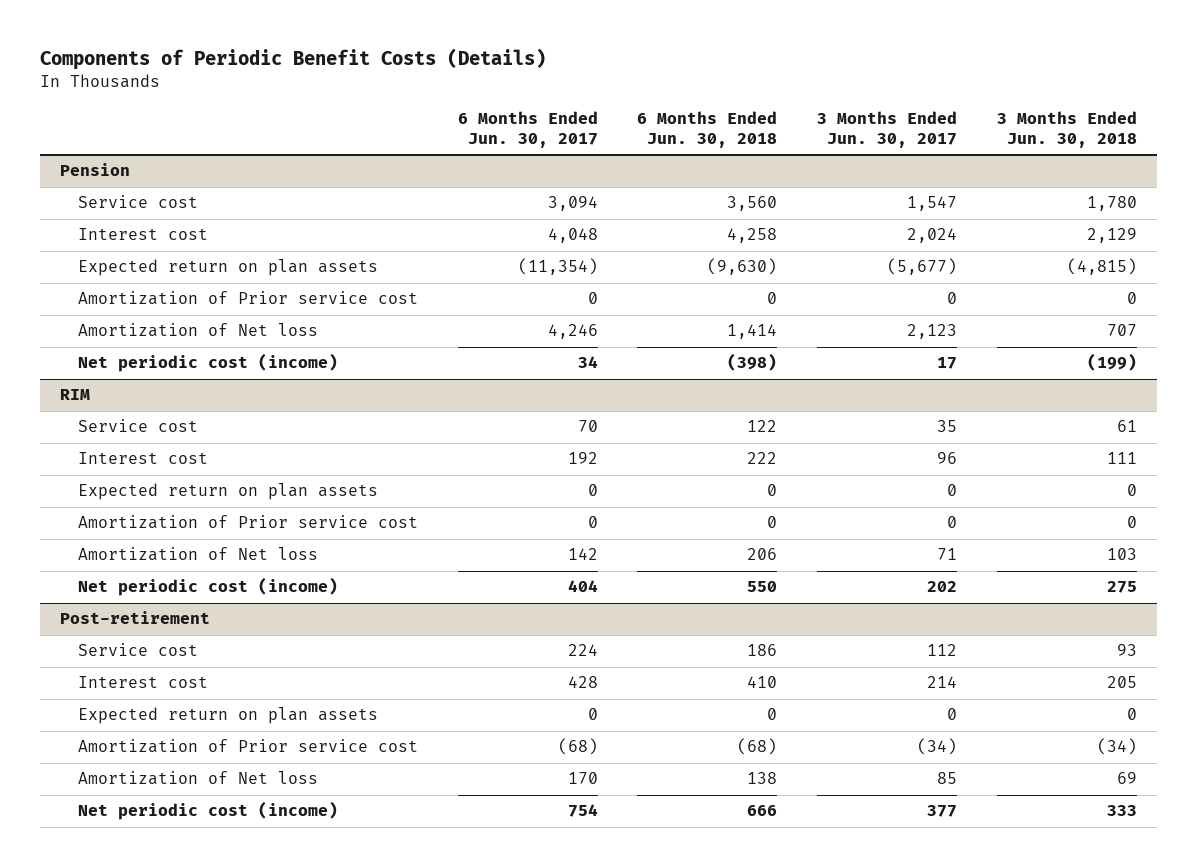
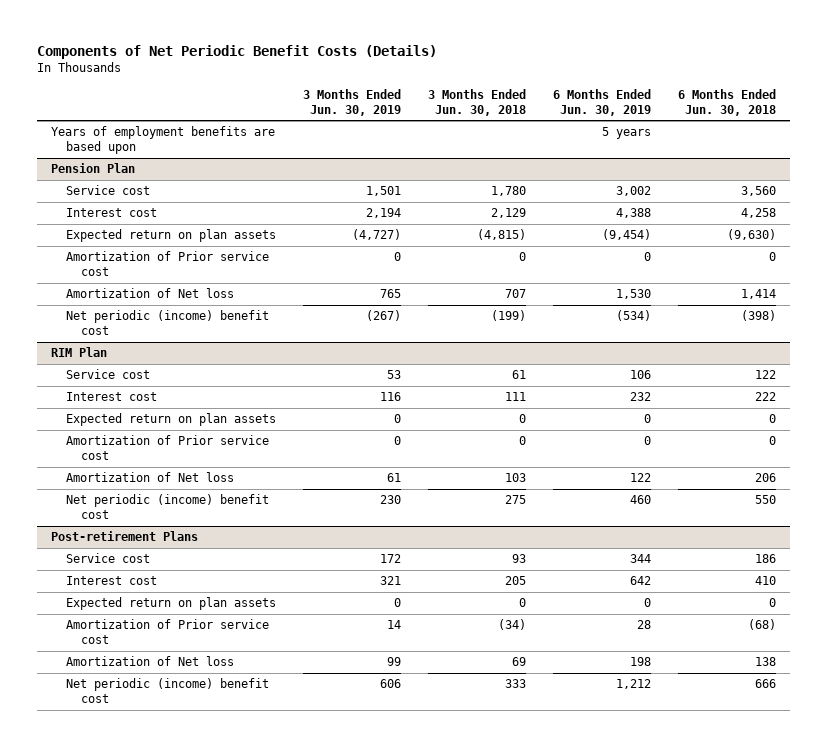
- Components of Periodic Benefit Costs (Details)
+ Components of Net Periodic Benefit Costs (Details)
- | 6 Months Ended Jun. 30, 2017 | 6 Months Ended Jun. 30, 2018 | 3 Months Ended Jun. 30, 2017 | 3 Months Ended Jun. 30, 2018
+ | 3 Months Ended Jun. 30, 2019 | 3 Months Ended Jun. 30, 2018 | 6 Months Ended Jun. 30, 2019 | 6 Months Ended Jun. 30, 2018
- Pension
+ Years of employment benefits are based upon | | | 5 years |
+ Pension Plan
- Net periodic cost (income) | 34 | (398) | 17 | (199)
- RIM
+ Net periodic (income) benefit cost | (267) | (199) | (534) | (398)
+ RIM Plan
- Net periodic cost (income) | 404 | 550 | 202 | 275
- Post-retirement
+ Net periodic (income) benefit cost | 230 | 275 | 460 | 550
+ Post-retirement Plans
- Net periodic cost (income) | 754 | 666 | 377 | 333
+ Net periodic (income) benefit cost | 606 | 333 | 1,212 | 666

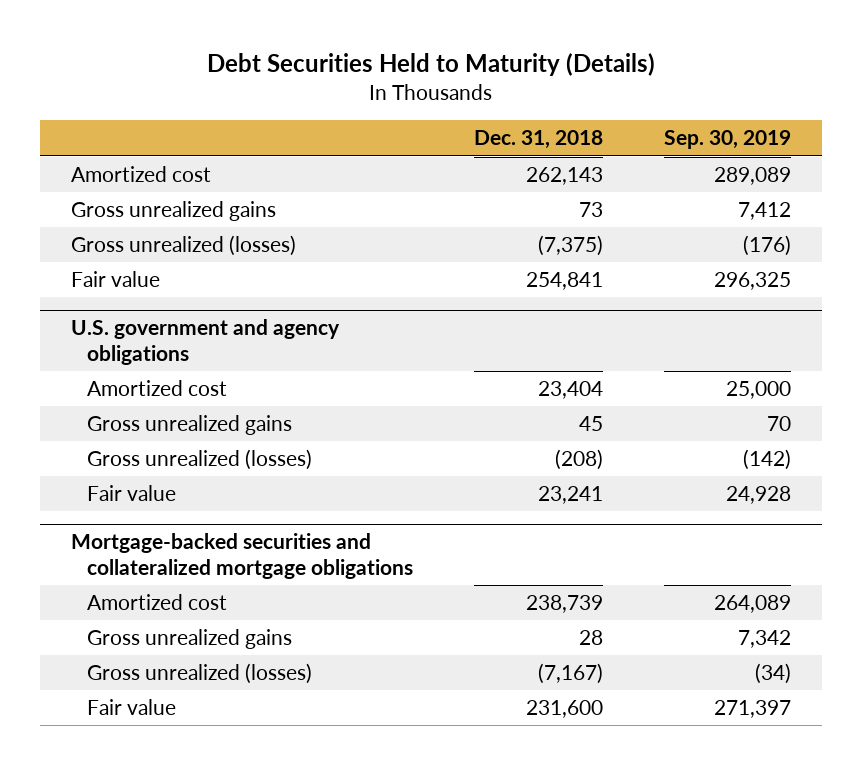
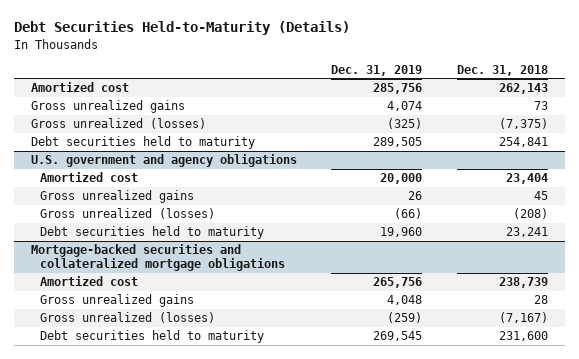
- Debt Securities Held to Maturity (Details)
+ Debt Securities Held-to-Maturity (Details)
- | Dec. 31, 2018 | Sep. 30, 2019
+ | Dec. 31, 2019 | Dec. 31, 2018
- Fair value | 254,841 | 296,325
+ Debt securities held to maturity | 289,505 | 254,841
@ U.S. government and agency obligations
- Fair value | 23,241 | 24,928
+ Debt securities held to maturity | 19,960 | 23,241
@ Mortgage-backed securities and collateralized mortgage obligations
- Fair value | 231,600 | 271,397
+ Debt securities held to maturity | 269,545 | 231,600

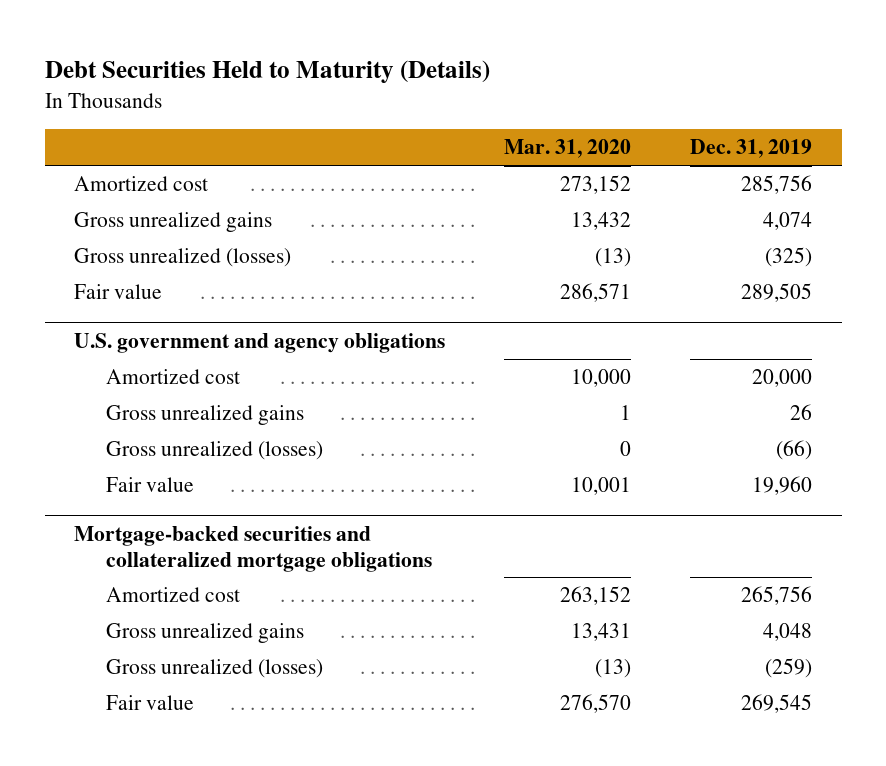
- Debt Securities Held-to-Maturity (Details)
+ Debt Securities Held to Maturity (Details)
- | Dec. 31, 2019 | Dec. 31, 2018
+ | Mar. 31, 2020 | Dec. 31, 2019
- Debt securities held to maturity | 289,505 | 254,841
+ Fair value | 286,571 | 289,505
@ U.S. government and agency obligations
- Debt securities held to maturity | 19,960 | 23,241
+ Fair value | 10,001 | 19,960
@ Mortgage-backed securities and collateralized mortgage obligations
- Debt securities held to maturity | 269,545 | 231,600
+ Fair value | 276,570 | 269,545

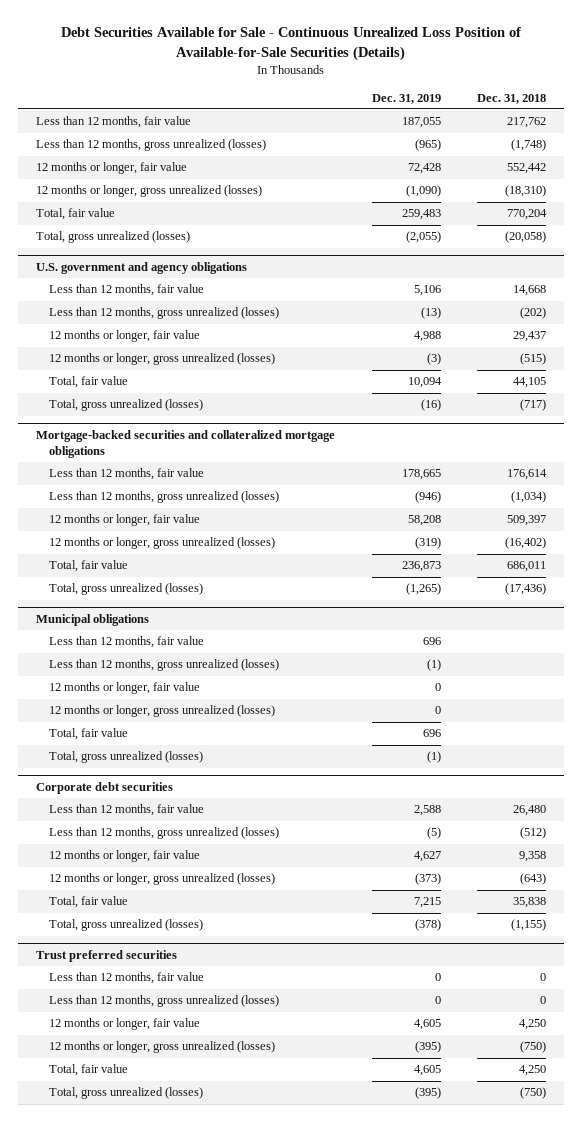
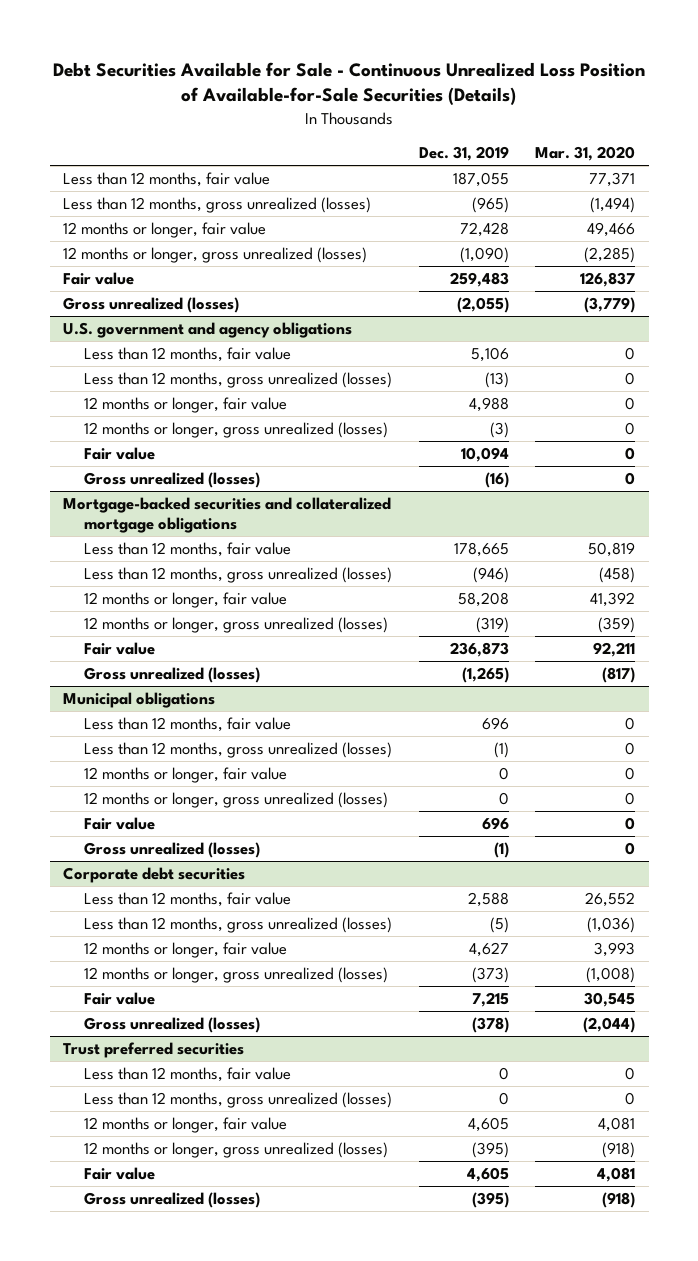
- | Dec. 31, 2019 | Dec. 31, 2018
+ | Dec. 31, 2019 | Mar. 31, 2020
- Total, fair value | 259,483 | 770,204
- Total, gross unrealized (losses) | (2,055) | (20,058)
+ Fair value | 259,483 | 126,837
+ Gross unrealized (losses) | (2,055) | (3,779)
@ U.S. government and agency obligations
- Total, fair value | 10,094 | 44,105
- Total, gross unrealized (losses) | (16) | (717)
+ Fair value | 10,094 | 0
+ Gross unrealized (losses) | (16) | 0
@ Mortgage-backed securities and collateralized mortgage obligations
- Total, fair value | 236,873 | 686,011
- Total, gross unrealized (losses) | (1,265) | (17,436)
+ Fair value | 236,873 | 92,211
+ Gross unrealized (losses) | (1,265) | (817)
@ Municipal obligations
- Total, fair value | 696 |
- Total, gross unrealized (losses) | (1) |
+ Fair value | 696 | 0
+ Gross unrealized (losses) | (1) | 0
@ Corporate debt securities
- Total, fair value | 7,215 | 35,838
- Total, gross unrealized (losses) | (378) | (1,155)
+ Fair value | 7,215 | 30,545
+ Gross unrealized (losses) | (378) | (2,044)
@ Trust preferred securities
- Total, fair value | 4,605 | 4,250
- Total, gross unrealized (losses) | (395) | (750)
+ Fair value | 4,605 | 4,081
+ Gross unrealized (losses) | (395) | (918)

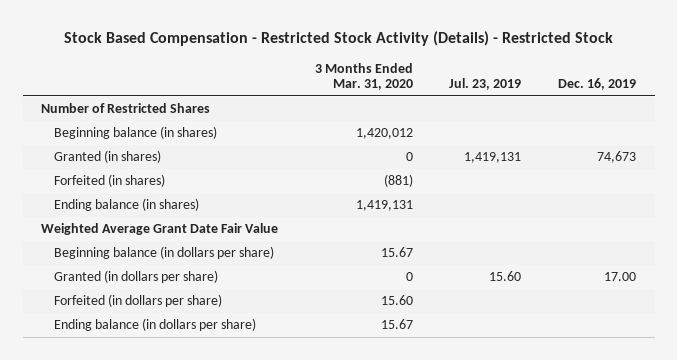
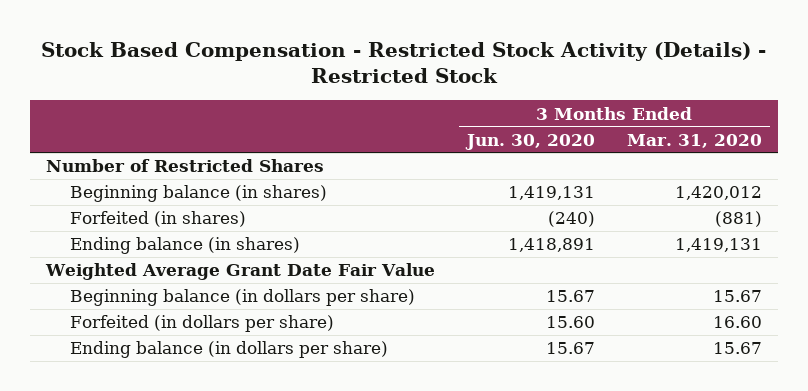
- | 3 Months Ended Mar. 31, 2020 | Jul. 23, 2019 | Dec. 16, 2019
+ | 3 Months Ended Jun. 30, 2020 | 3 Months Ended Mar. 31, 2020
- Granted (in shares) | 0 | 1,419,131 | 74,673
- Granted (in dollars per share) | 0 | 15.60 | 17.00
- Forfeited (in dollars per share) | 15.60 | |
+ Forfeited (in dollars per share) | 15.60 | 16.60

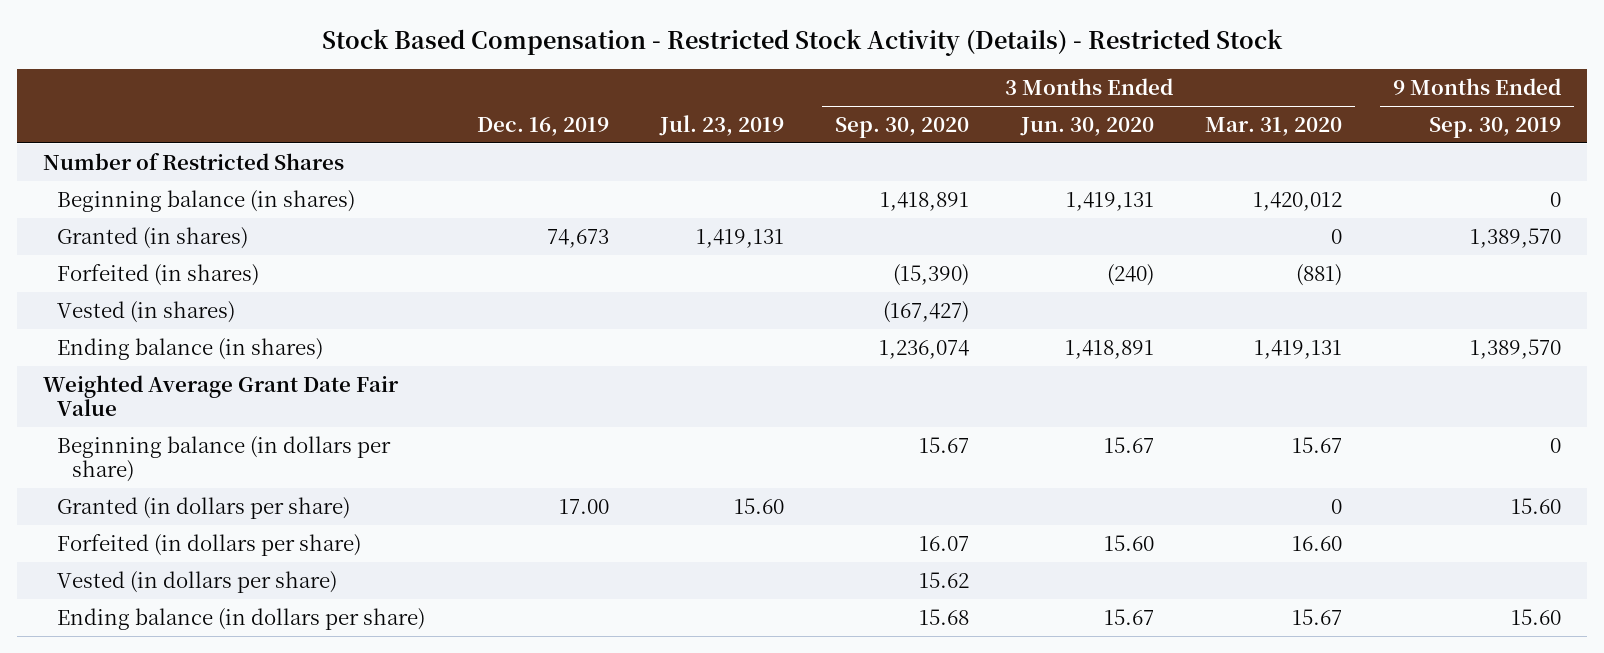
- | 3 Months Ended Jun. 30, 2020 | 3 Months Ended Mar. 31, 2020
+ | Dec. 16, 2019 | Jul. 23, 2019 | 3 Months Ended Sep. 30, 2020 | 3 Months Ended Jun. 30, 2020 | 3 Months Ended Mar. 31, 2020 | 9 Months Ended Sep. 30, 2019
+ Granted (in shares) | 74,673 | 1,419,131 | | | 0 | 1,389,570
+ Vested (in shares) | | | (167,427) | | |
+ Granted (in dollars per share) | 17.00 | 15.60 | | | 0 | 15.60
+ Vested (in dollars per share) | | | 15.62 | | |

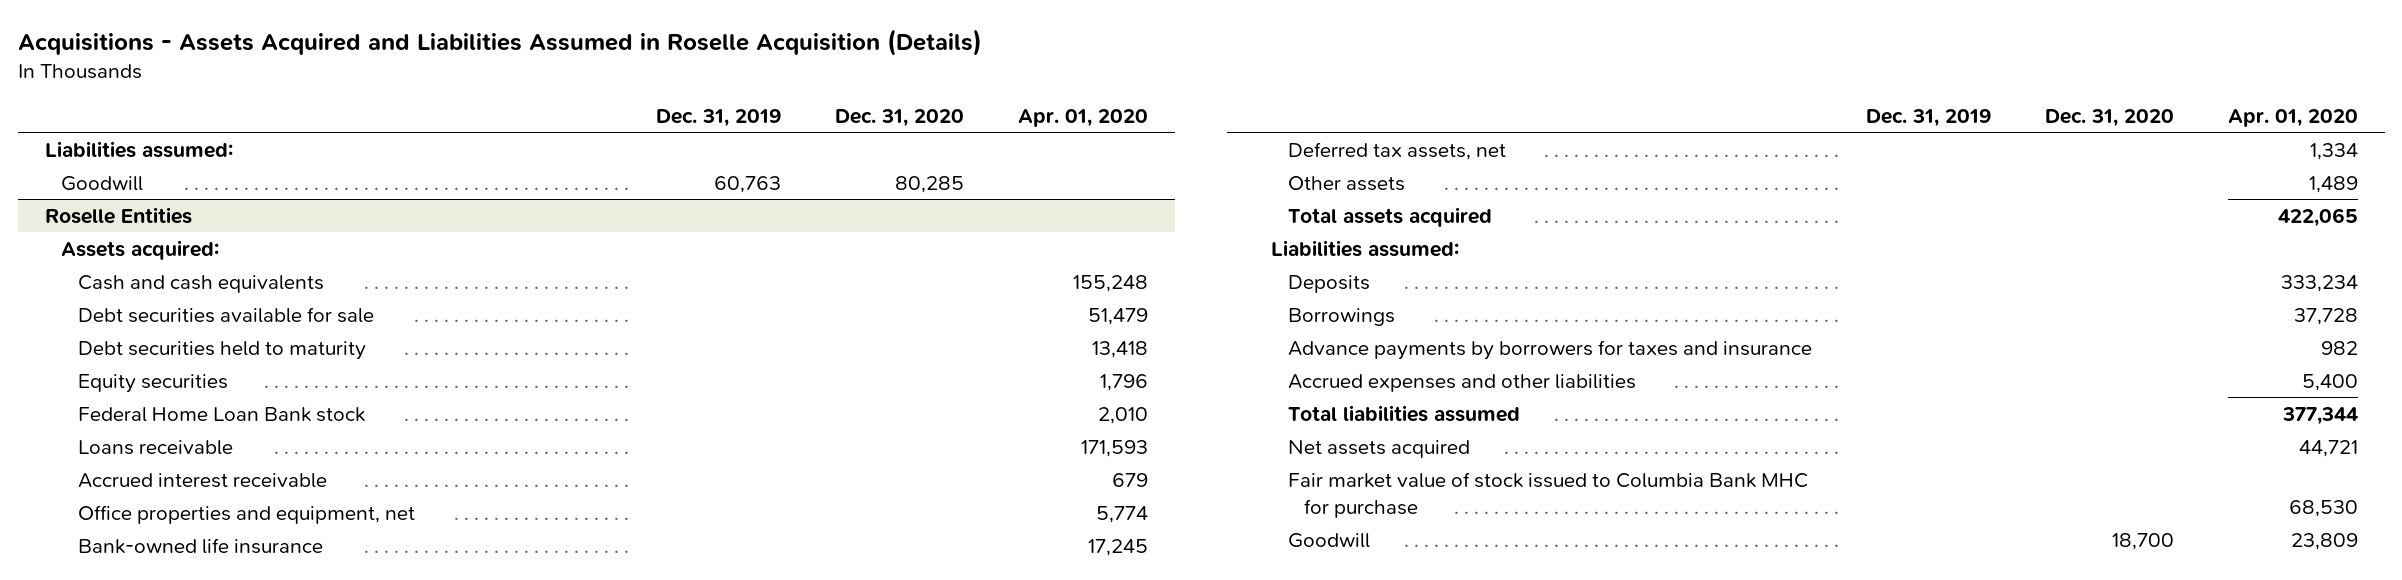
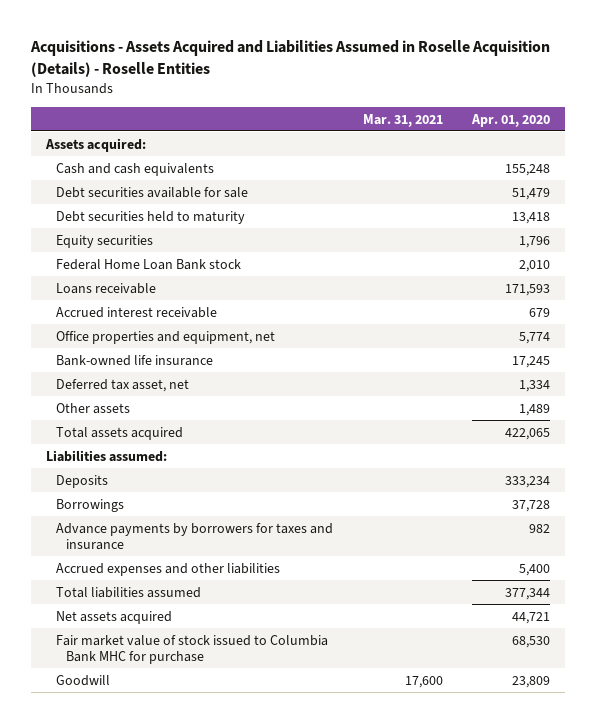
- Acquisitions - Assets Acquired and Liabilities Assumed in Roselle Acquisition (Details)
+ Acquisitions - Assets Acquired and Liabilities Assumed in Roselle Acquisition (Details) - Roselle Entities
- | Dec. 31, 2019 | Dec. 31, 2020 | Apr. 01, 2020
+ | Mar. 31, 2021 | Apr. 01, 2020
- Liabilities assumed:
- Goodwill | 60,763 | 80,285 |
- Roselle Entities
- Deferred tax assets, net | | | 1,334
+ Deferred tax asset, net | | 1,334

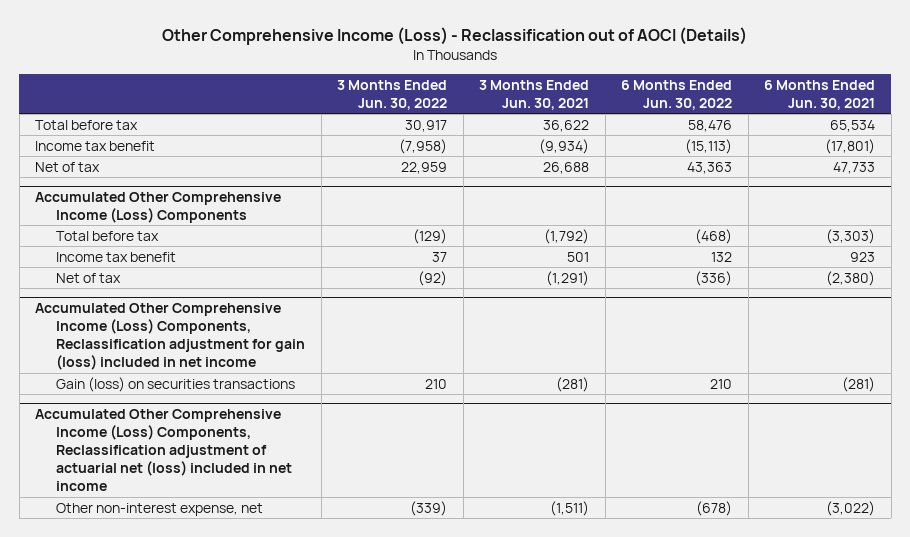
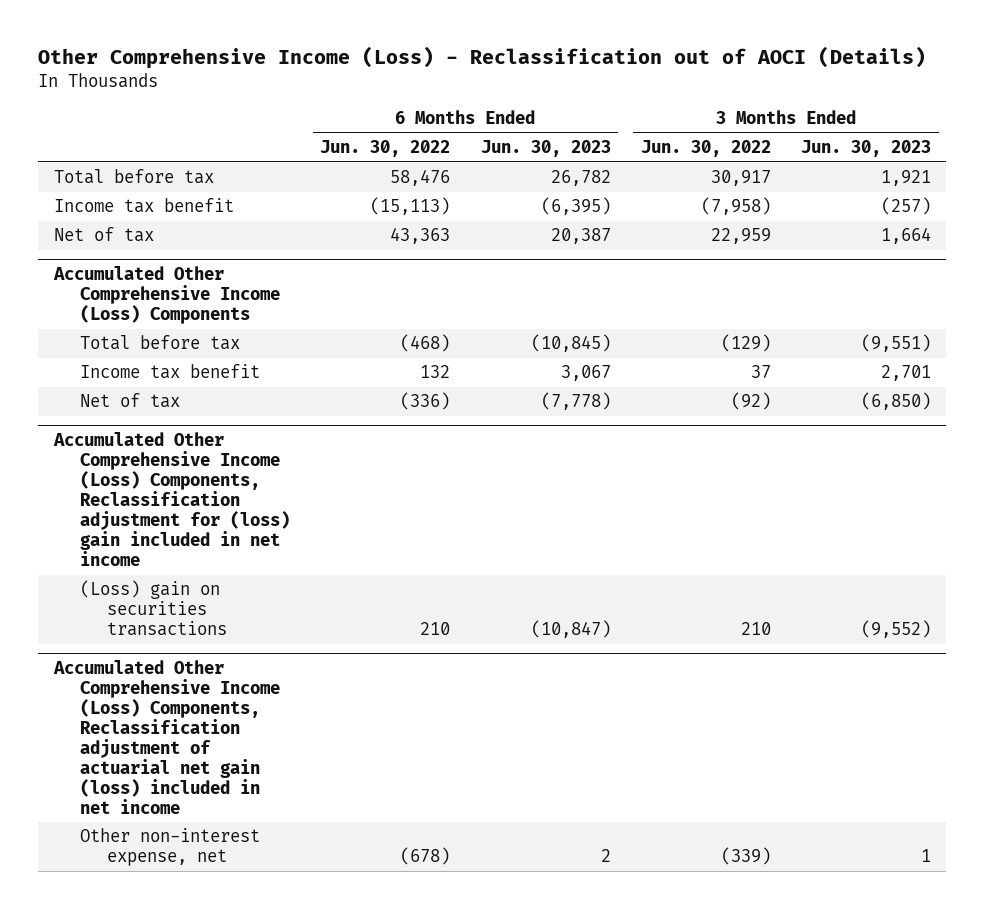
- | 3 Months Ended Jun. 30, 2022 | 3 Months Ended Jun. 30, 2021 | 6 Months Ended Jun. 30, 2022 | 6 Months Ended Jun. 30, 2021
+ | 6 Months Ended Jun. 30, 2022 | 6 Months Ended Jun. 30, 2023 | 3 Months Ended Jun. 30, 2022 | 3 Months Ended Jun. 30, 2023
- Accumulated Other Comprehensive Income (Loss) Components, Reclassification adjustment for gain (loss) included in net income
- Gain (loss) on securities transactions | 210 | (281) | 210 | (281)
- Accumulated Other Comprehensive Income (Loss) Components, Reclassification adjustment of actuarial net (loss) included in net income
+ Accumulated Other Comprehensive Income (Loss) Components, Reclassification adjustment for (loss) gain included in net income
+ (Loss) gain on securities transactions | 210 | (10,847) | 210 | (9,552)
+ Accumulated Other Comprehensive Income (Loss) Components, Reclassification adjustment of actuarial net gain (loss) included in net income

